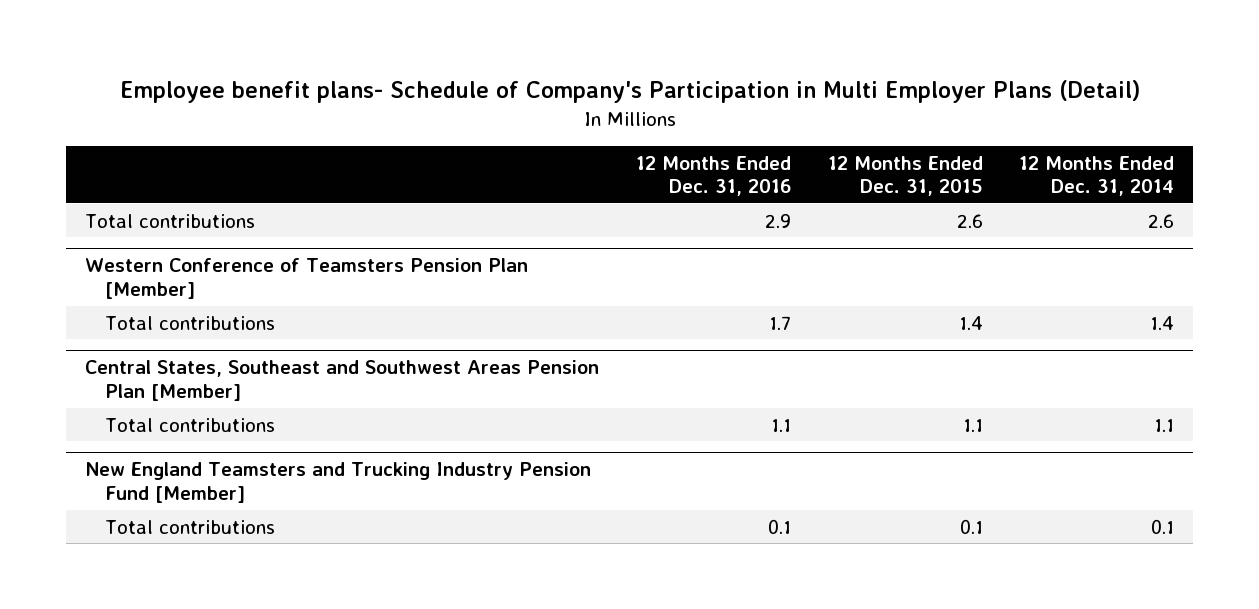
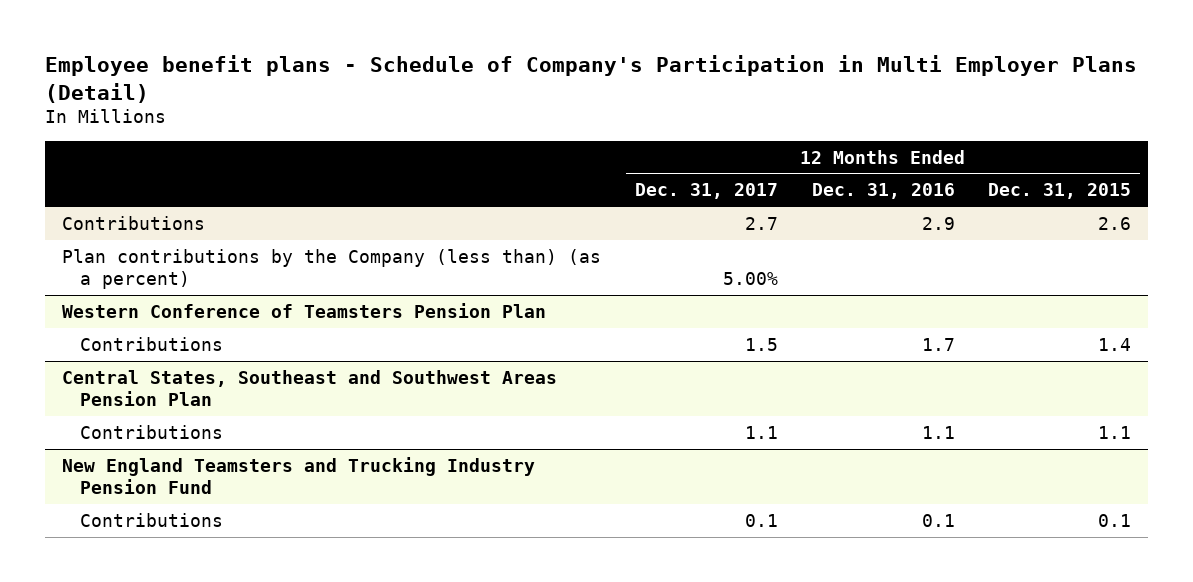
- Employee benefit plans- Schedule of Company's Participation in Multi Employer Plans (Detail)
+ Employee benefit plans - Schedule of Company's Participation in Multi Employer Plans (Detail)
- | 12 Months Ended Dec. 31, 2016 | 12 Months Ended Dec. 31, 2015 | 12 Months Ended Dec. 31, 2014
+ | 12 Months Ended Dec. 31, 2017 | 12 Months Ended Dec. 31, 2016 | 12 Months Ended Dec. 31, 2015
- Total contributions | 2.9 | 2.6 | 2.6
- Western Conference of Teamsters Pension Plan [Member]
- Total contributions | 1.7 | 1.4 | 1.4
- Central States, Southeast and Southwest Areas Pension Plan [Member]
- Total contributions | 1.1 | 1.1 | 1.1
- New England Teamsters and Trucking Industry Pension Fund [Member]
- Total contributions | 0.1 | 0.1 | 0.1
+ Contributions | 2.7 | 2.9 | 2.6
+ Plan contributions by the Company (less than) (as a percent) | 5.00% | |
+ Western Conference of Teamsters Pension Plan
+ Contributions | 1.5 | 1.7 | 1.4
+ Central States, Southeast and Southwest Areas Pension Plan
+ Contributions | 1.1 | 1.1 | 1.1
+ New England Teamsters and Trucking Industry Pension Fund
+ Contributions | 0.1 | 0.1 | 0.1

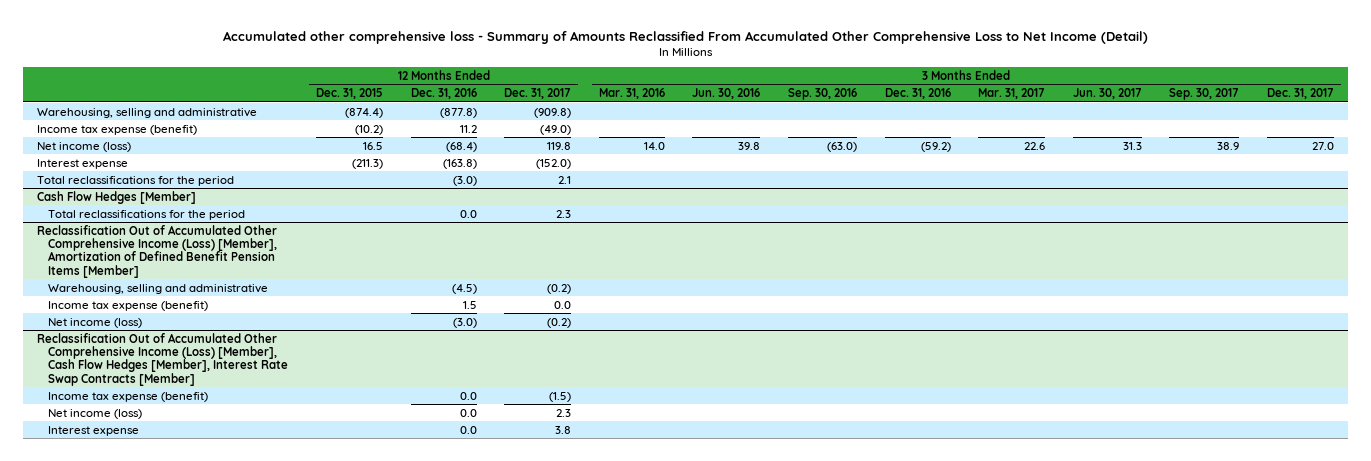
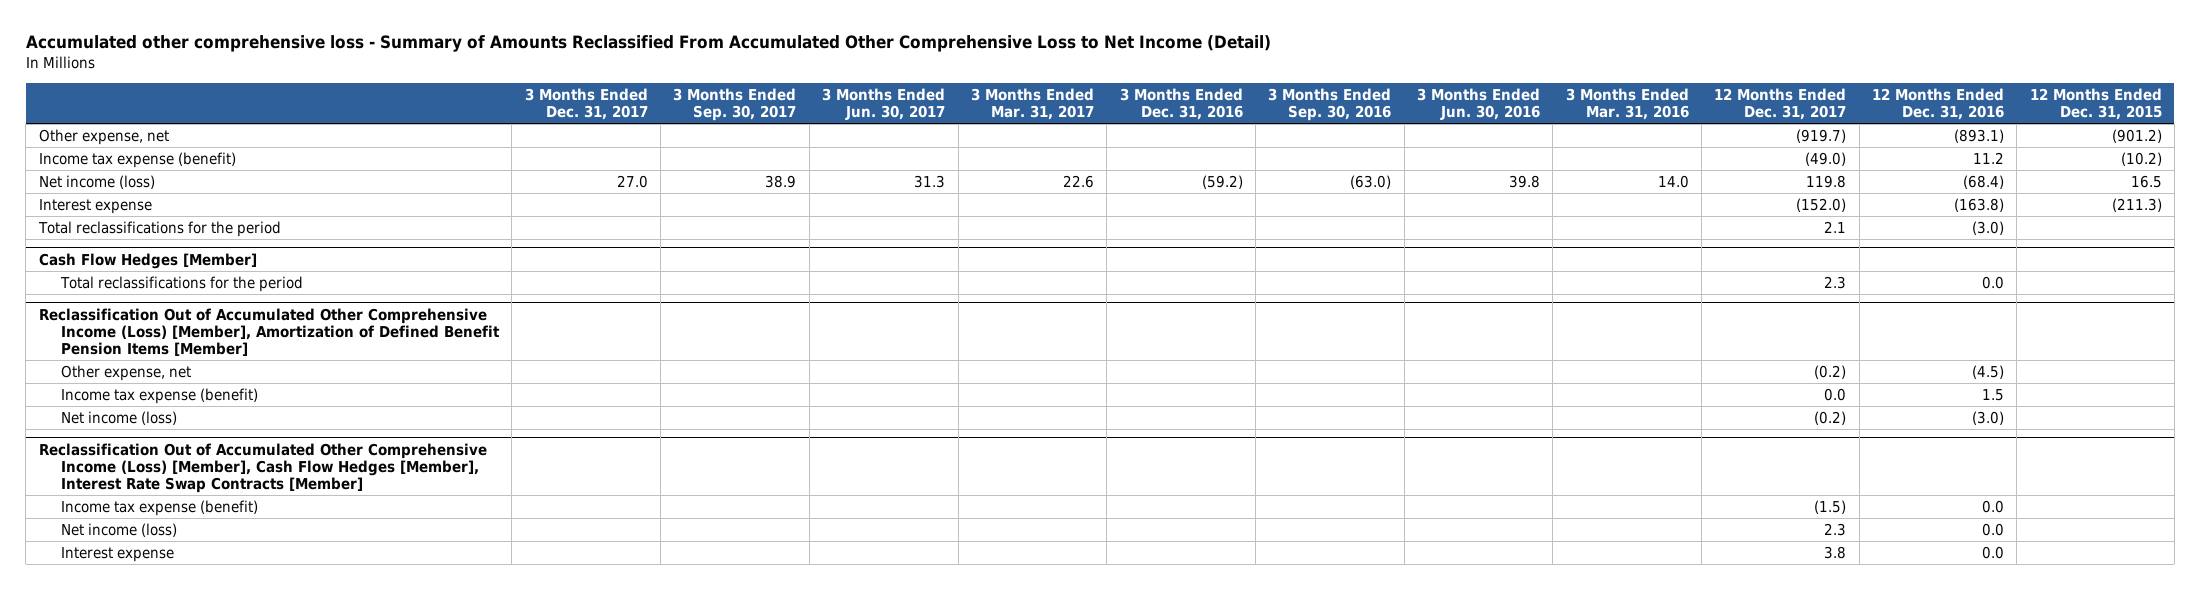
- | 12 Months Ended Dec. 31, 2015 | 12 Months Ended Dec. 31, 2016 | 12 Months Ended Dec. 31, 2017 | 3 Months Ended Mar. 31, 2016 | 3 Months Ended Jun. 30, 2016 | 3 Months Ended Sep. 30, 2016 | 3 Months Ended Dec. 31, 2016 | 3 Months Ended Mar. 31, 2017 | 3 Months Ended Jun. 30, 2017 | 3 Months Ended Sep. 30, 2017 | 3 Months Ended Dec. 31, 2017
+ | 3 Months Ended Dec. 31, 2017 | 3 Months Ended Sep. 30, 2017 | 3 Months Ended Jun. 30, 2017 | 3 Months Ended Mar. 31, 2017 | 3 Months Ended Dec. 31, 2016 | 3 Months Ended Sep. 30, 2016 | 3 Months Ended Jun. 30, 2016 | 3 Months Ended Mar. 31, 2016 | 12 Months Ended Dec. 31, 2017 | 12 Months Ended Dec. 31, 2016 | 12 Months Ended Dec. 31, 2015
- Warehousing, selling and administrative | (874.4) | (877.8) | (909.8) | | | | | | | |
+ Other expense, net | | | | | | | | | (919.7) | (893.1) | (901.2)
@ Reclassification Out of Accumulated Other Comprehensive Income (Loss) [Member], Amortization of Defined Benefit Pension Items [Member]
- Warehousing, selling and administrative | | (4.5) | (0.2) | | | | | | | |
+ Other expense, net | | | | | | | | | (0.2) | (4.5) |

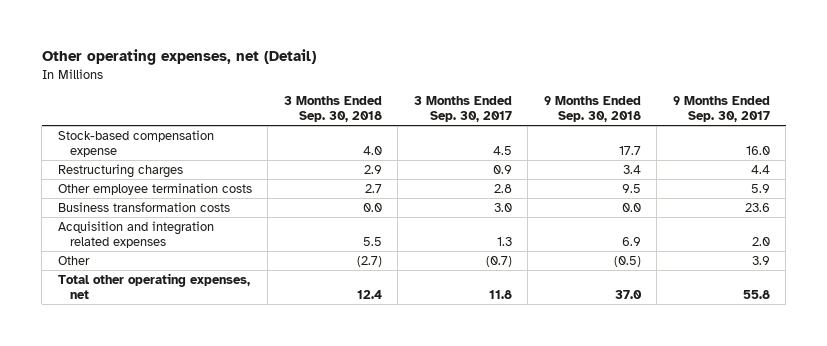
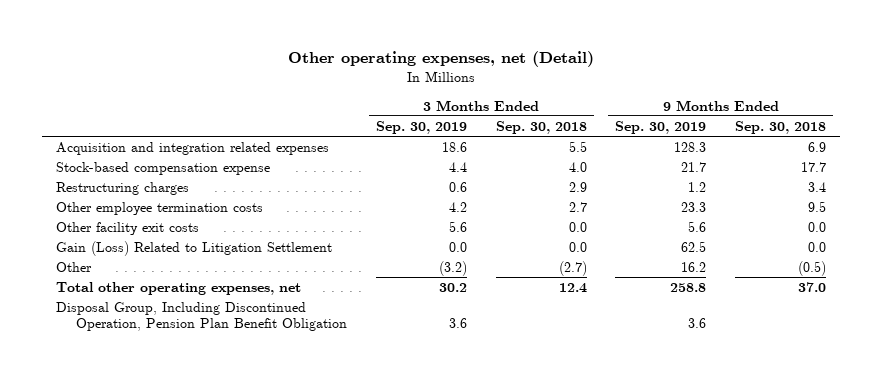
- | 3 Months Ended Sep. 30, 2018 | 3 Months Ended Sep. 30, 2017 | 9 Months Ended Sep. 30, 2018 | 9 Months Ended Sep. 30, 2017
+ | 3 Months Ended Sep. 30, 2019 | 3 Months Ended Sep. 30, 2018 | 9 Months Ended Sep. 30, 2019 | 9 Months Ended Sep. 30, 2018
moved up: Acquisition and integration related expenses | 18.6 | 5.5 | 128.3 | 6.9
- Business transformation costs | 0.0 | 3.0 | 0.0 | 23.6
+ Other facility exit costs | 5.6 | 0.0 | 5.6 | 0.0
+ Gain (Loss) Related to Litigation Settlement | 0.0 | 0.0 | 62.5 | 0.0
+ Disposal Group, Including Discontinued Operation, Pension Plan Benefit Obligation | 3.6 | | 3.6 |

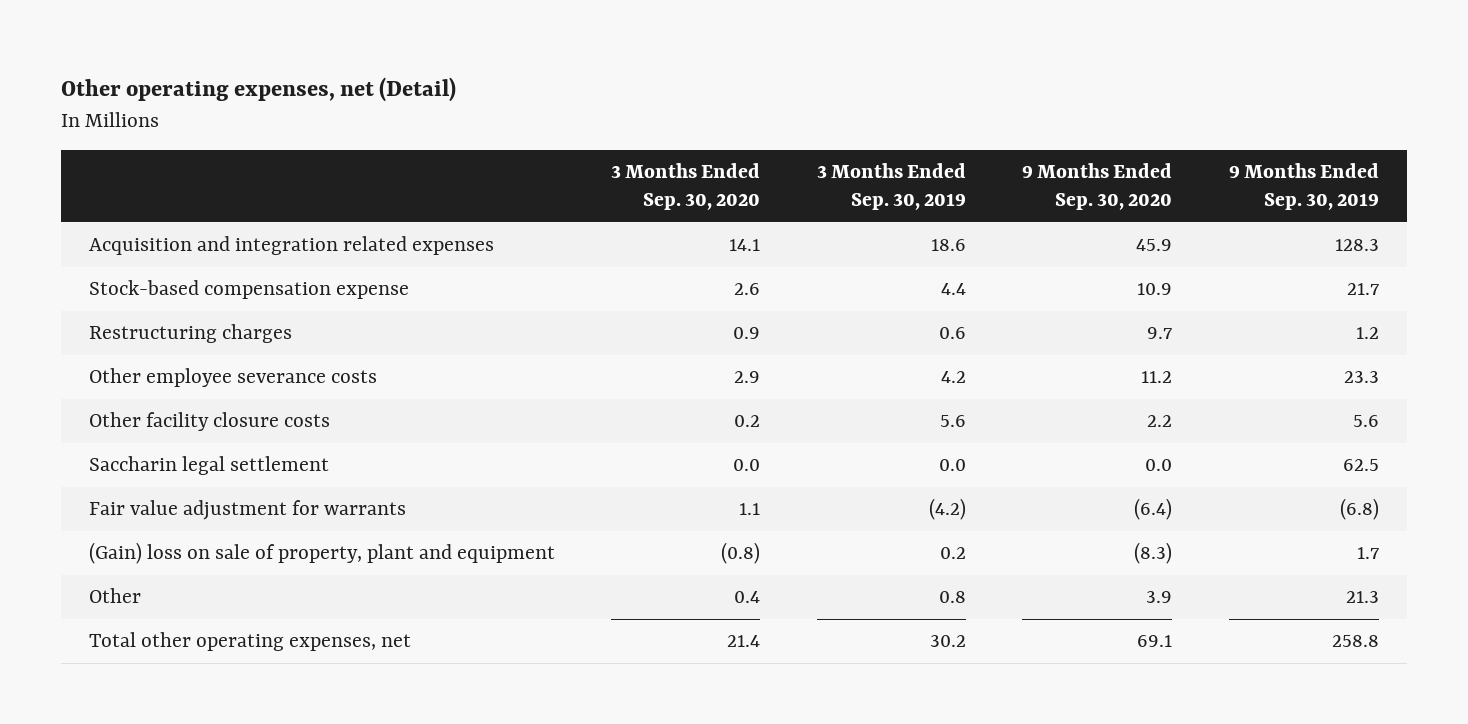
- | 3 Months Ended Sep. 30, 2019 | 3 Months Ended Sep. 30, 2018 | 9 Months Ended Sep. 30, 2019 | 9 Months Ended Sep. 30, 2018
+ | 3 Months Ended Sep. 30, 2020 | 3 Months Ended Sep. 30, 2019 | 9 Months Ended Sep. 30, 2020 | 9 Months Ended Sep. 30, 2019
- Other employee termination costs | 4.2 | 2.7 | 23.3 | 9.5
- Other facility exit costs | 5.6 | 0.0 | 5.6 | 0.0
- Gain (Loss) Related to Litigation Settlement | 0.0 | 0.0 | 62.5 | 0.0
- Other | (3.2) | (2.7) | 16.2 | (0.5)
+ Other employee severance costs | 2.9 | 4.2 | 11.2 | 23.3
+ Other facility closure costs | 0.2 | 5.6 | 2.2 | 5.6
+ Saccharin legal settlement | 0.0 | 0.0 | 0.0 | 62.5
+ Fair value adjustment for warrants | 1.1 | (4.2) | (6.4) | (6.8)
+ (Gain) loss on sale of property, plant and equipment | (0.8) | 0.2 | (8.3) | 1.7
+ Other | 0.4 | 0.8 | 3.9 | 21.3
- Disposal Group, Including Discontinued Operation, Pension Plan Benefit Obligation | 3.6 | | 3.6 |

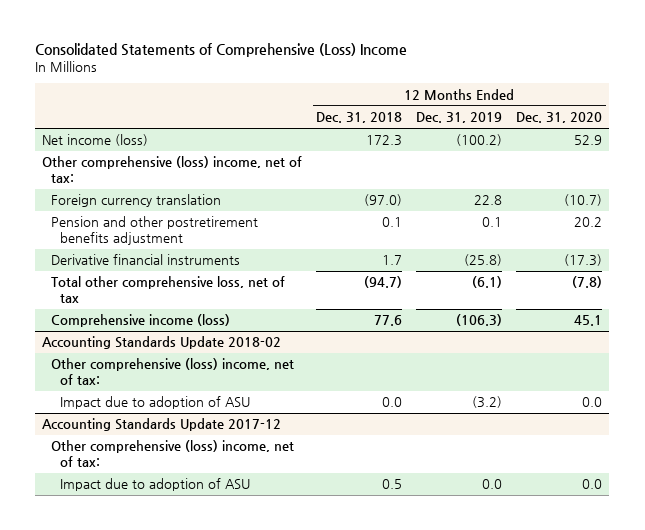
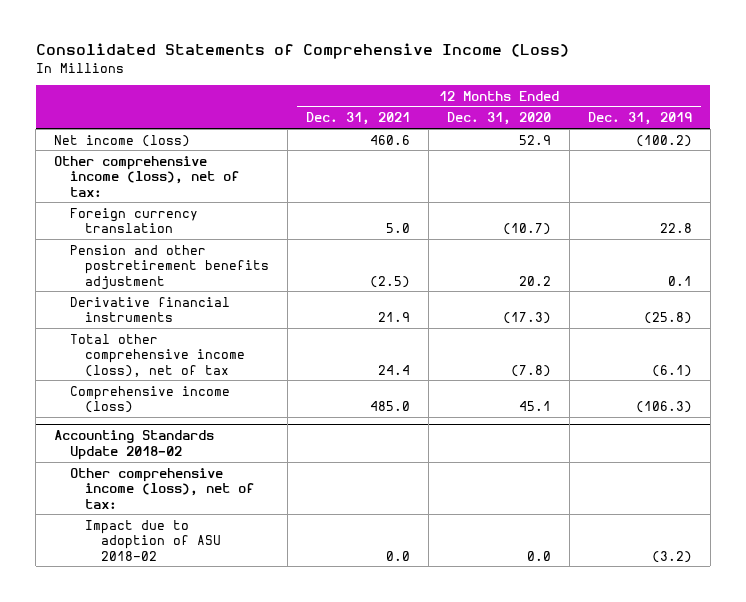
- Consolidated Statements of Comprehensive (Loss) Income
+ Consolidated Statements of Comprehensive Income (Loss)
- | 12 Months Ended Dec. 31, 2018 | 12 Months Ended Dec. 31, 2019 | 12 Months Ended Dec. 31, 2020
+ | 12 Months Ended Dec. 31, 2021 | 12 Months Ended Dec. 31, 2020 | 12 Months Ended Dec. 31, 2019
- Other comprehensive (loss) income, net of tax:
+ Other comprehensive income (loss), net of tax:
- Total other comprehensive loss, net of tax | (94.7) | (6.1) | (7.8)
+ Total other comprehensive income (loss), net of tax | 24.4 | (7.8) | (6.1)
@ Accounting Standards Update 2018-02
- Other comprehensive (loss) income, net of tax:
- Impact due to adoption of ASU | 0.0 | (3.2) | 0.0
- Accounting Standards Update 2017-12
- Other comprehensive (loss) income, net of tax:
- Impact due to adoption of ASU | 0.5 | 0.0 | 0.0
@ Accounting Standards Update 2018-02
+ Other comprehensive income (loss), net of tax:
+ Impact due to adoption of ASU 2018-02 | 0.0 | 0.0 | (3.2)

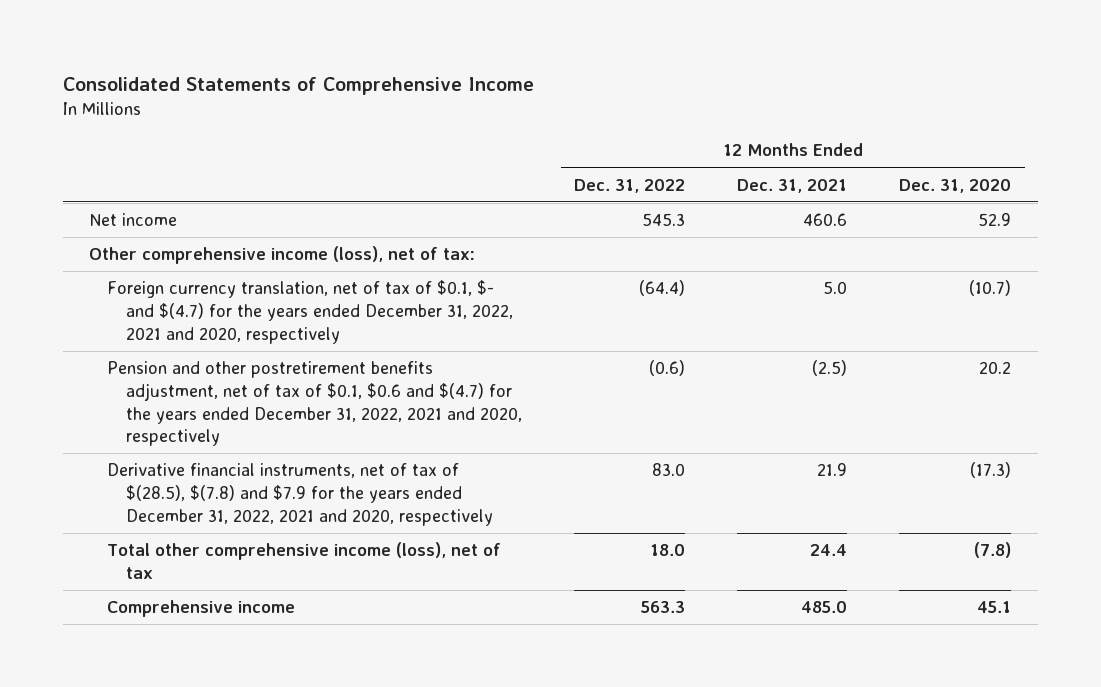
- Consolidated Statements of Comprehensive Income (Loss)
+ Consolidated Statements of Comprehensive Income
- | 12 Months Ended Dec. 31, 2021 | 12 Months Ended Dec. 31, 2020 | 12 Months Ended Dec. 31, 2019
+ | 12 Months Ended Dec. 31, 2022 | 12 Months Ended Dec. 31, 2021 | 12 Months Ended Dec. 31, 2020
- Net income (loss) | 460.6 | 52.9 | (100.2)
+ Net income | 545.3 | 460.6 | 52.9
- Foreign currency translation | 5.0 | (10.7) | 22.8
- Pension and other postretirement benefits adjustment | (2.5) | 20.2 | 0.1
- Derivative financial instruments | 21.9 | (17.3) | (25.8)
+ Foreign currency translation, net of tax of $0.1, $- and $(4.7) for the years ended December 31, 2022, 2021 and 2020, respectively | (64.4) | 5.0 | (10.7)
+ Pension and other postretirement benefits adjustment, net of tax of $0.1, $0.6 and $(4.7) for the years ended December 31, 2022, 2021 and 2020, respectively | (0.6) | (2.5) | 20.2
+ Derivative financial instruments, net of tax of $(28.5), $(7.8) and $7.9 for the years ended December 31, 2022, 2021 and 2020, respectively | 83.0 | 21.9 | (17.3)
- Comprehensive income (loss) | 485.0 | 45.1 | (106.3)
- Accounting Standards Update 2018-02
- Other comprehensive income (loss), net of tax:
- Impact due to adoption of ASU 2018-02 | 0.0 | 0.0 | (3.2)
+ Comprehensive income | 563.3 | 485.0 | 45.1

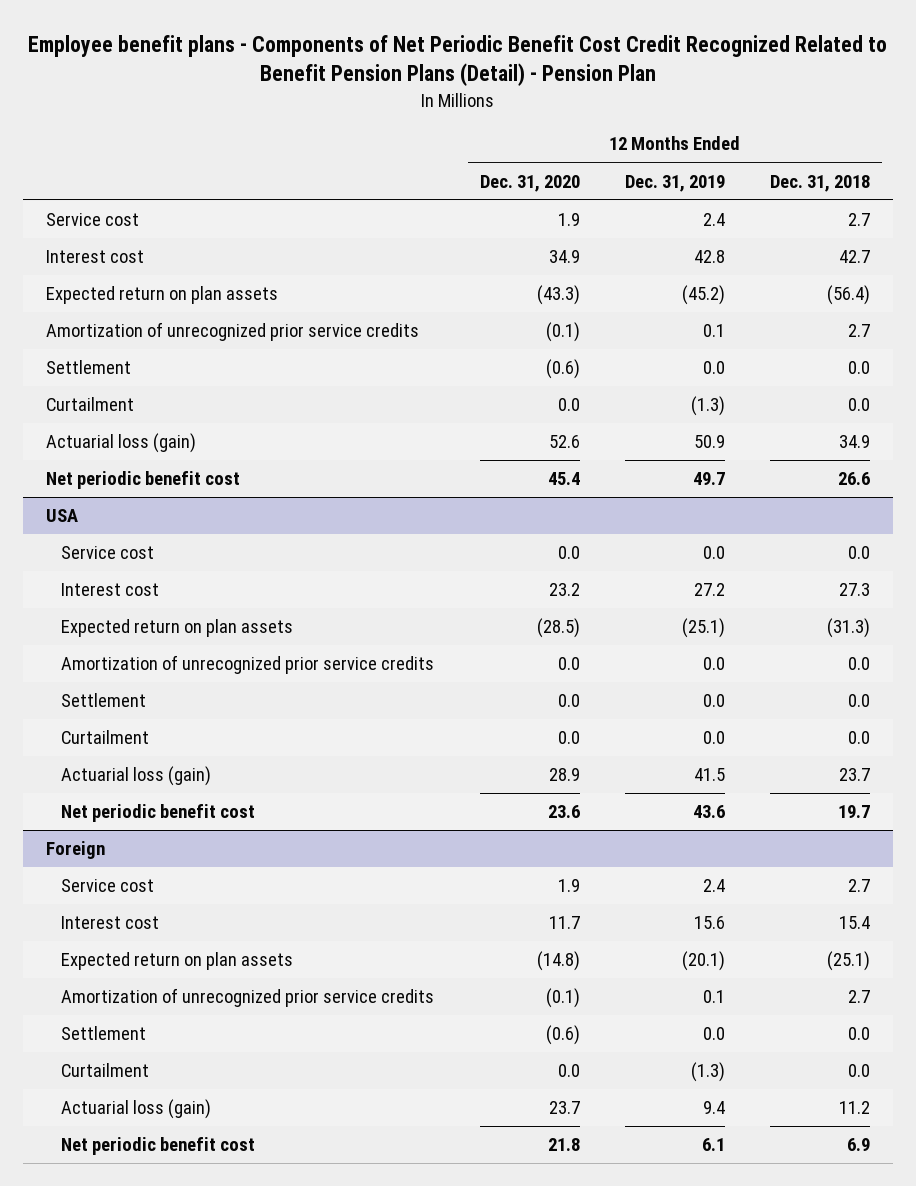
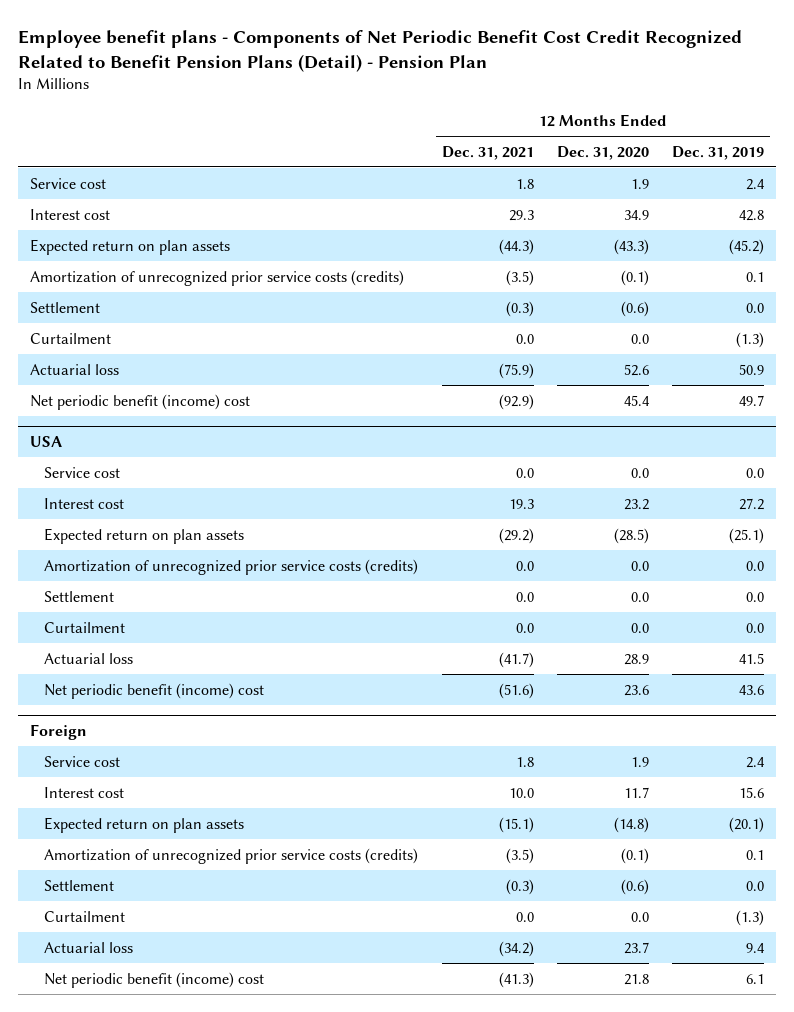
- | 12 Months Ended Dec. 31, 2020 | 12 Months Ended Dec. 31, 2019 | 12 Months Ended Dec. 31, 2018
+ | 12 Months Ended Dec. 31, 2021 | 12 Months Ended Dec. 31, 2020 | 12 Months Ended Dec. 31, 2019
- Amortization of unrecognized prior service credits | (0.1) | 0.1 | 2.7
+ Amortization of unrecognized prior service costs (credits) | (3.5) | (0.1) | 0.1
- Actuarial loss (gain) | 52.6 | 50.9 | 34.9
- Net periodic benefit cost | 45.4 | 49.7 | 26.6
+ Actuarial loss | (75.9) | 52.6 | 50.9
+ Net periodic benefit (income) cost | (92.9) | 45.4 | 49.7
@ USA
- Amortization of unrecognized prior service credits | 0.0 | 0.0 | 0.0
+ Amortization of unrecognized prior service costs (credits) | 0.0 | 0.0 | 0.0
- Actuarial loss (gain) | 28.9 | 41.5 | 23.7
- Net periodic benefit cost | 23.6 | 43.6 | 19.7
+ Actuarial loss | (41.7) | 28.9 | 41.5
+ Net periodic benefit (income) cost | (51.6) | 23.6 | 43.6
@ Foreign
- Amortization of unrecognized prior service credits | (0.1) | 0.1 | 2.7
+ Amortization of unrecognized prior service costs (credits) | (3.5) | (0.1) | 0.1
- Actuarial loss (gain) | 23.7 | 9.4 | 11.2
- Net periodic benefit cost | 21.8 | 6.1 | 6.9
+ Actuarial loss | (34.2) | 23.7 | 9.4
+ Net periodic benefit (income) cost | (41.3) | 21.8 | 6.1

